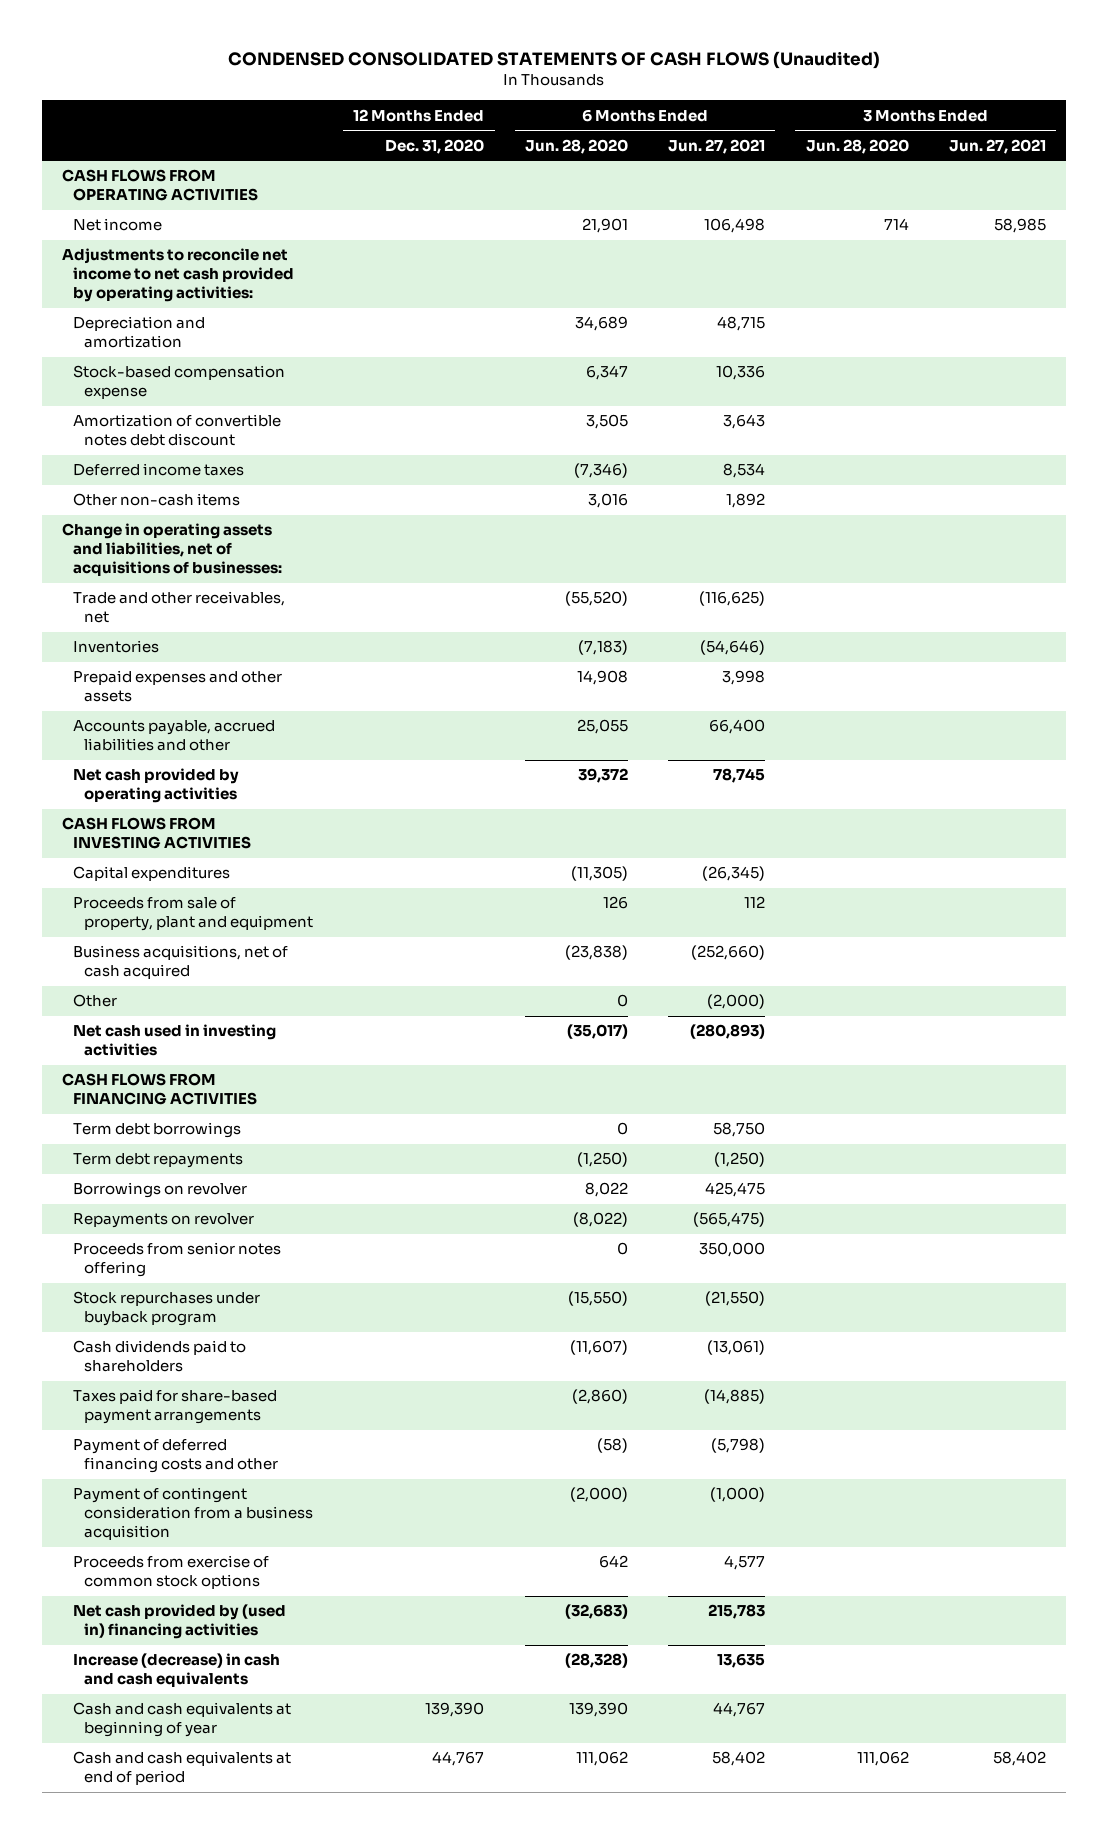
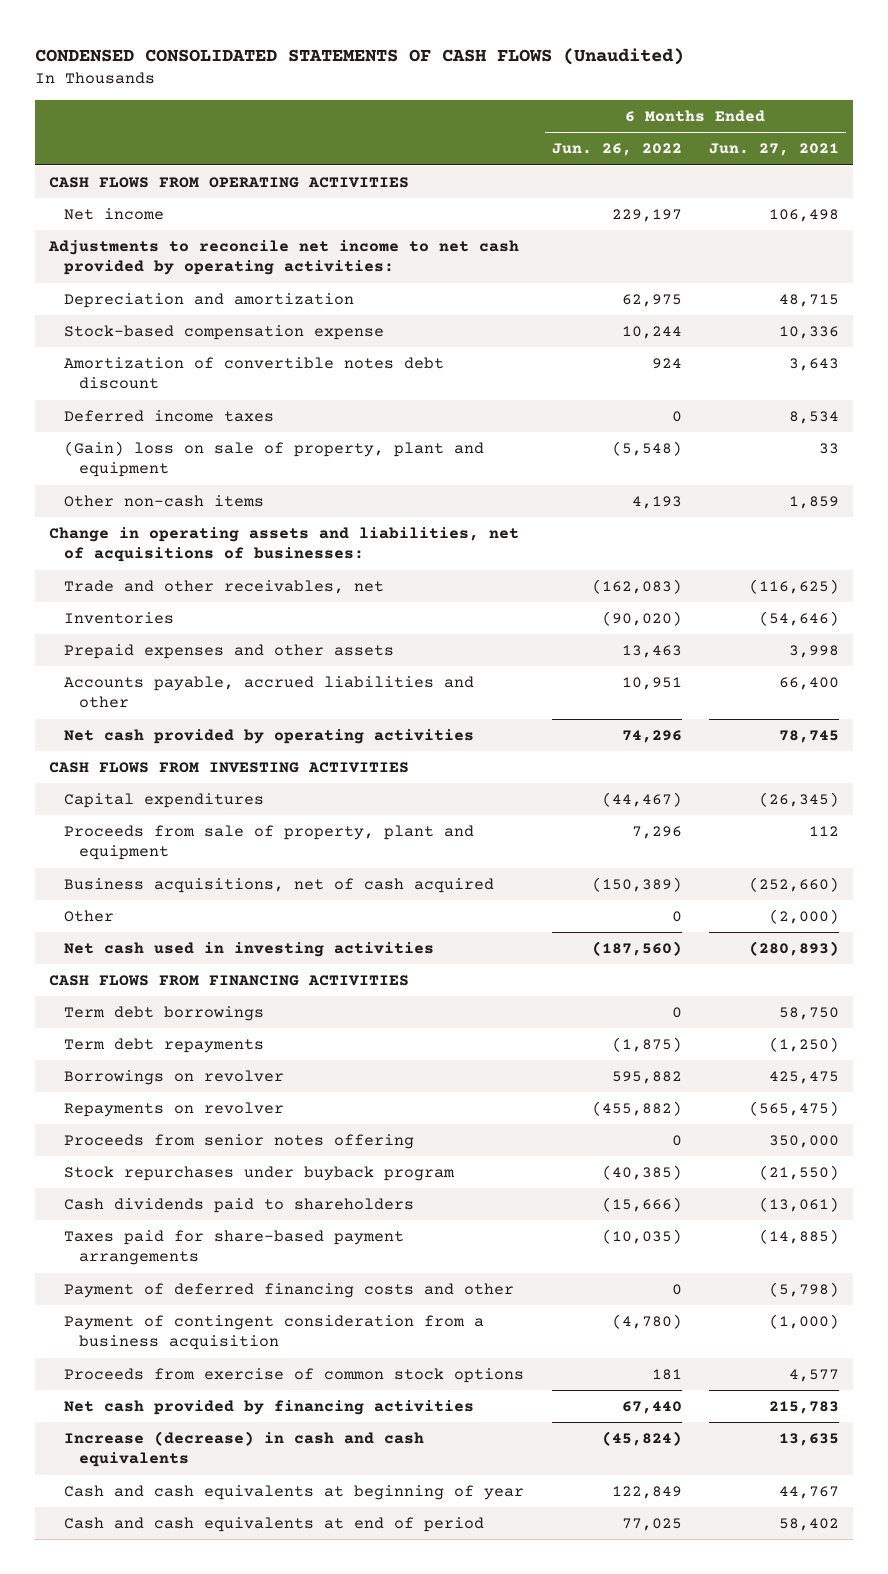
- | 12 Months Ended Dec. 31, 2020 | 6 Months Ended Jun. 28, 2020 | 6 Months Ended Jun. 27, 2021 | 3 Months Ended Jun. 28, 2020 | 3 Months Ended Jun. 27, 2021
+ | 6 Months Ended Jun. 26, 2022 | 6 Months Ended Jun. 27, 2021
- Other non-cash items | | 3,016 | 1,892 | |
+ (Gain) loss on sale of property, plant and equipment | (5,548) | 33
+ Other non-cash items | 4,193 | 1,859
- Net cash provided by (used in) financing activities | | (32,683) | 215,783 | |
+ Net cash provided by financing activities | 67,440 | 215,783

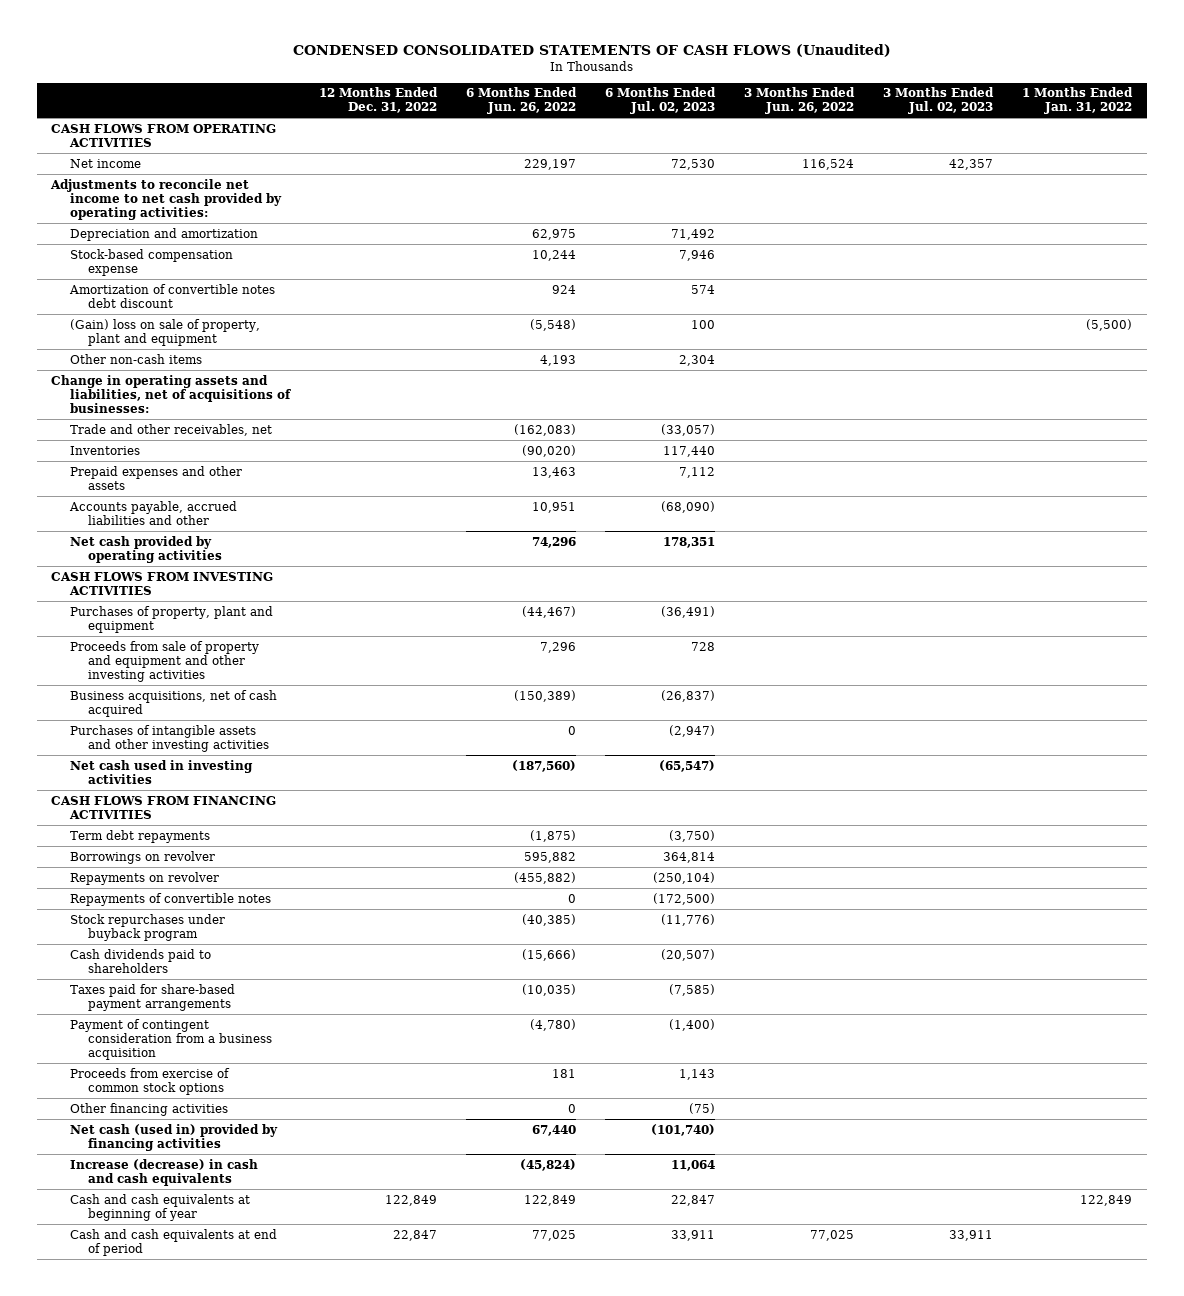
- | 6 Months Ended Jun. 26, 2022 | 6 Months Ended Jun. 27, 2021
+ | 12 Months Ended Dec. 31, 2022 | 6 Months Ended Jun. 26, 2022 | 6 Months Ended Jul. 02, 2023 | 3 Months Ended Jun. 26, 2022 | 3 Months Ended Jul. 02, 2023 | 1 Months Ended Jan. 31, 2022
- Deferred income taxes | 0 | 8,534
- Capital expenditures | (44,467) | (26,345)
- Proceeds from sale of property, plant and equipment | 7,296 | 112
+ Purchases of property, plant and equipment | | (44,467) | (36,491) | | |
+ Proceeds from sale of property and equipment and other investing activities | | 7,296 | 728 | | |
- Other | 0 | (2,000)
+ Purchases of intangible assets and other investing activities | | 0 | (2,947) | | |
- Term debt borrowings | 0 | 58,750
- Proceeds from senior notes offering | 0 | 350,000
+ Repayments of convertible notes | | 0 | (172,500) | | |
- Payment of deferred financing costs and other | 0 | (5,798)
- Net cash provided by financing activities | 67,440 | 215,783
+ Other financing activities | | 0 | (75) | | |
+ Net cash (used in) provided by financing activities | | 67,440 | (101,740) | | |

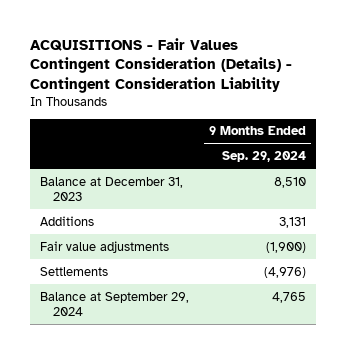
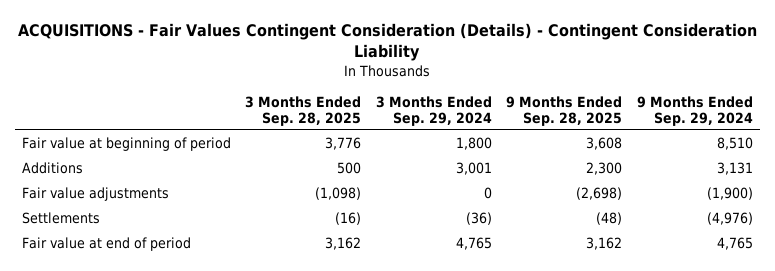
- | 9 Months Ended Sep. 29, 2024
+ | 3 Months Ended Sep. 28, 2025 | 3 Months Ended Sep. 29, 2024 | 9 Months Ended Sep. 28, 2025 | 9 Months Ended Sep. 29, 2024
- Balance at December 31, 2023 | 8,510
+ Fair value at beginning of period | 3,776 | 1,800 | 3,608 | 8,510
- Balance at September 29, 2024 | 4,765
+ Fair value at end of period | 3,162 | 4,765 | 3,162 | 4,765

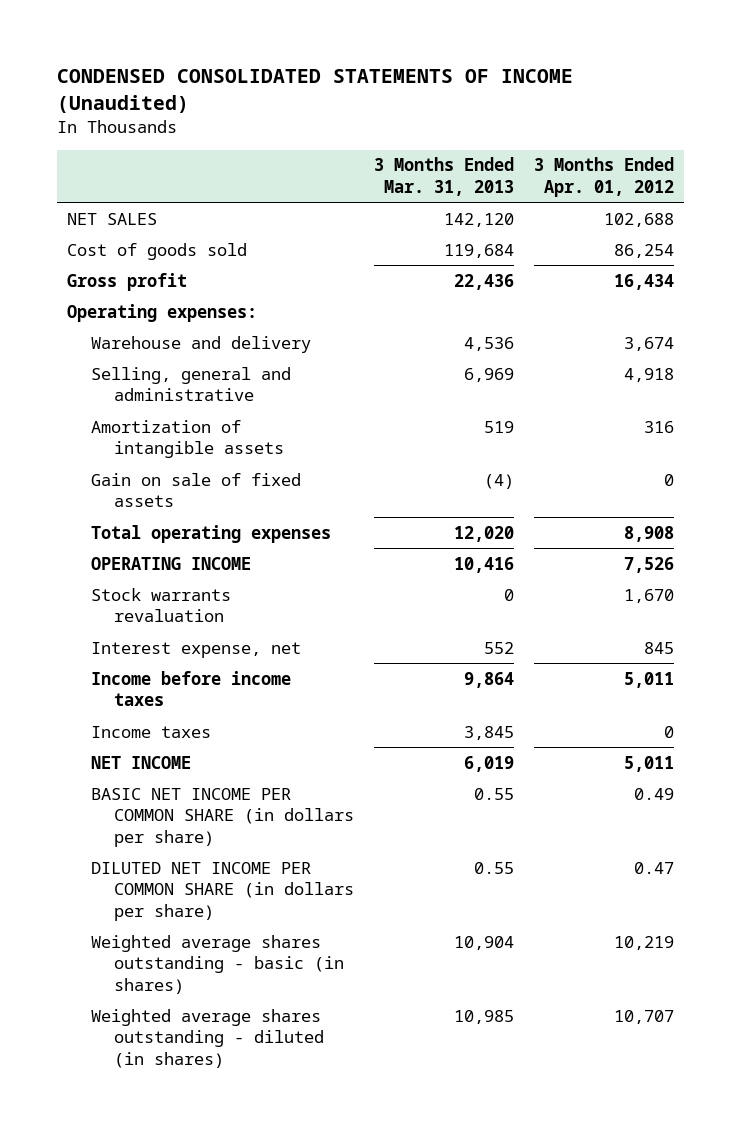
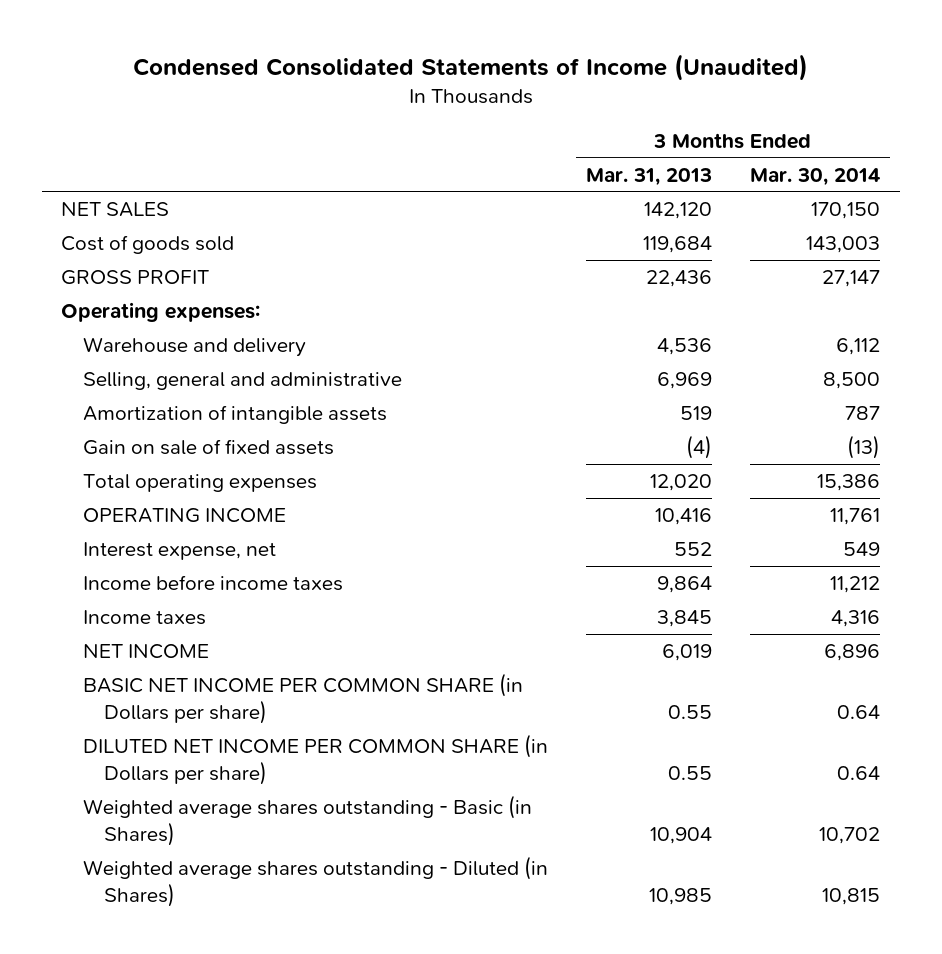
- CONDENSED CONSOLIDATED STATEMENTS OF INCOME (Unaudited)
+ Condensed Consolidated Statements of Income (Unaudited)
- | 3 Months Ended Mar. 31, 2013 | 3 Months Ended Apr. 01, 2012
+ | 3 Months Ended Mar. 31, 2013 | 3 Months Ended Mar. 30, 2014
- Gross profit | 22,436 | 16,434
+ GROSS PROFIT | 22,436 | 27,147
- Stock warrants revaluation | 0 | 1,670
- BASIC NET INCOME PER COMMON SHARE (in dollars per share) | 0.55 | 0.49
- DILUTED NET INCOME PER COMMON SHARE (in dollars per share) | 0.55 | 0.47
- Weighted average shares outstanding - basic (in shares) | 10,904 | 10,219
- Weighted average shares outstanding - diluted (in shares) | 10,985 | 10,707
+ BASIC NET INCOME PER COMMON SHARE (in Dollars per share) | 0.55 | 0.64
+ DILUTED NET INCOME PER COMMON SHARE (in Dollars per share) | 0.55 | 0.64
+ Weighted average shares outstanding - Basic (in Shares) | 10,904 | 10,702
+ Weighted average shares outstanding - Diluted (in Shares) | 10,985 | 10,815

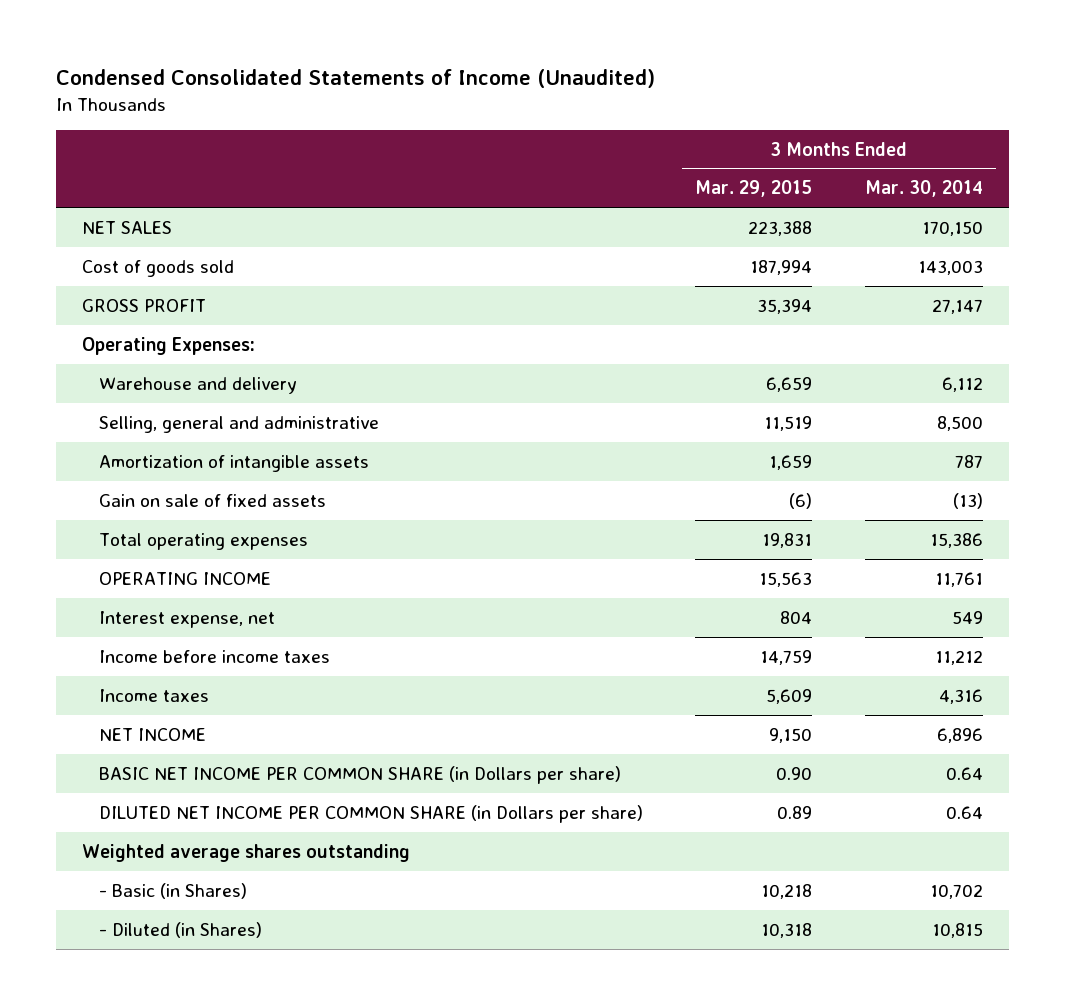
- | 3 Months Ended Mar. 31, 2013 | 3 Months Ended Mar. 30, 2014
+ | 3 Months Ended Mar. 29, 2015 | 3 Months Ended Mar. 30, 2014
- Operating expenses:
+ Operating Expenses:
- Weighted average shares outstanding - Basic (in Shares) | 10,904 | 10,702
- Weighted average shares outstanding - Diluted (in Shares) | 10,985 | 10,815
+ Weighted average shares outstanding
+ - Basic (in Shares) | 10,218 | 10,702
+ - Diluted (in Shares) | 10,318 | 10,815

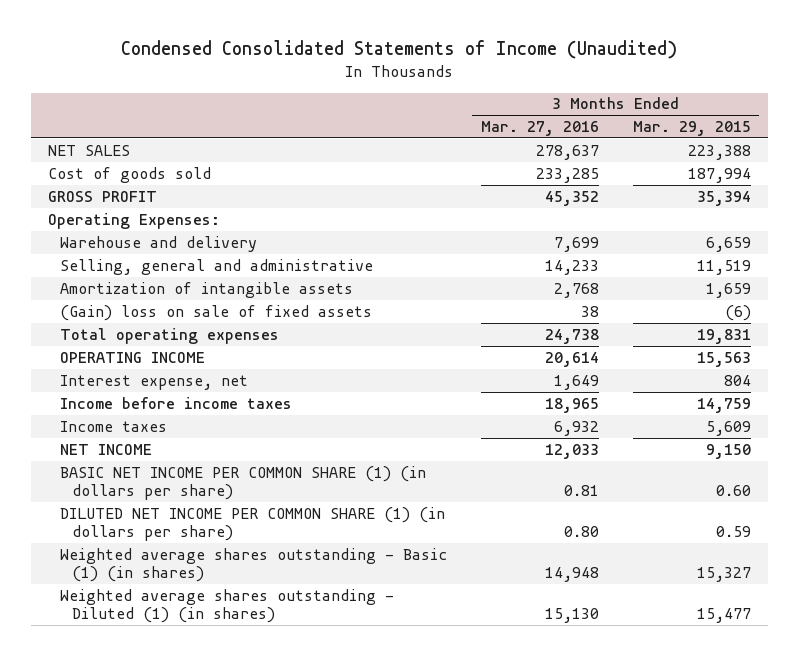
- | 3 Months Ended Mar. 29, 2015 | 3 Months Ended Mar. 30, 2014
+ | 3 Months Ended Mar. 27, 2016 | 3 Months Ended Mar. 29, 2015
- Gain on sale of fixed assets | (6) | (13)
+ (Gain) loss on sale of fixed assets | 38 | (6)
- BASIC NET INCOME PER COMMON SHARE (in Dollars per share) | 0.90 | 0.64
- DILUTED NET INCOME PER COMMON SHARE (in Dollars per share) | 0.89 | 0.64
- Weighted average shares outstanding
- - Basic (in Shares) | 10,218 | 10,702
- - Diluted (in Shares) | 10,318 | 10,815
+ BASIC NET INCOME PER COMMON SHARE (1) (in dollars per share) | 0.81 | 0.60
+ DILUTED NET INCOME PER COMMON SHARE (1) (in dollars per share) | 0.80 | 0.59
+ Weighted average shares outstanding - Basic (1) (in shares) | 14,948 | 15,327
+ Weighted average shares outstanding - Diluted (1) (in shares) | 15,130 | 15,477

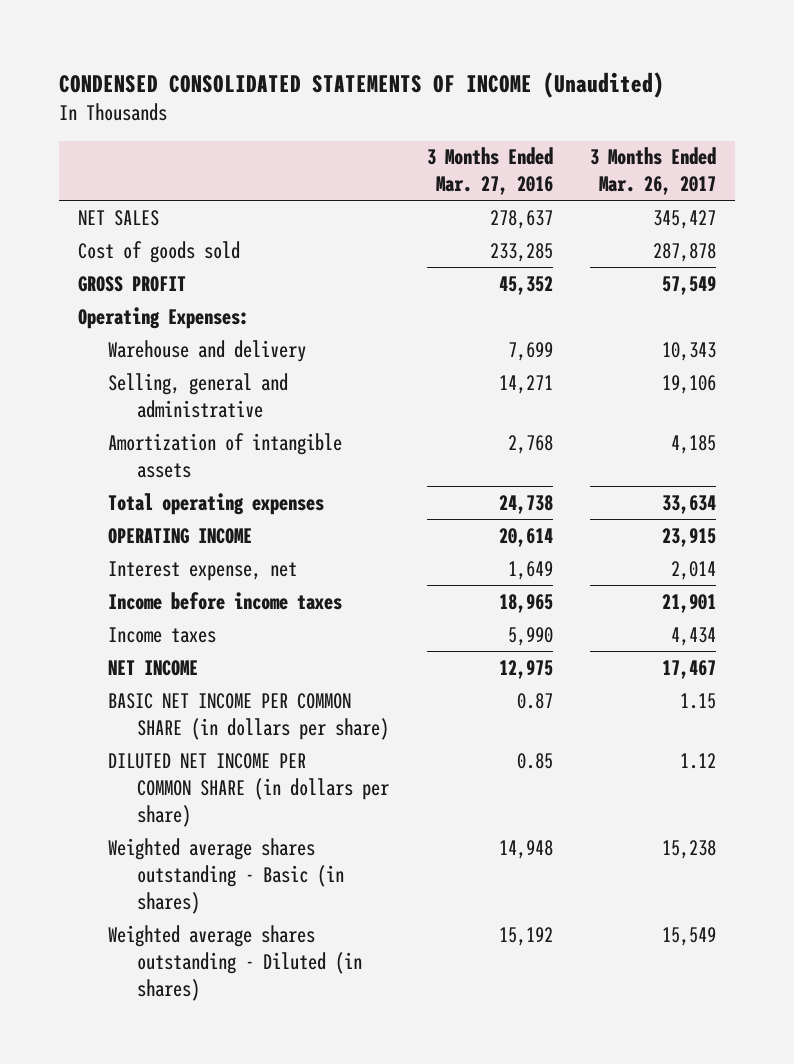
- Condensed Consolidated Statements of Income (Unaudited)
+ CONDENSED CONSOLIDATED STATEMENTS OF INCOME (Unaudited)
- | 3 Months Ended Mar. 27, 2016 | 3 Months Ended Mar. 29, 2015
+ | 3 Months Ended Mar. 27, 2016 | 3 Months Ended Mar. 26, 2017
- Selling, general and administrative | 14,233 | 11,519
+ Selling, general and administrative | 14,271 | 19,106
- (Gain) loss on sale of fixed assets | 38 | (6)
- Income taxes | 6,932 | 5,609
- NET INCOME | 12,033 | 9,150
- BASIC NET INCOME PER COMMON SHARE (1) (in dollars per share) | 0.81 | 0.60
- DILUTED NET INCOME PER COMMON SHARE (1) (in dollars per share) | 0.80 | 0.59
- Weighted average shares outstanding - Basic (1) (in shares) | 14,948 | 15,327
- Weighted average shares outstanding - Diluted (1) (in shares) | 15,130 | 15,477
+ Income taxes | 5,990 | 4,434
+ NET INCOME | 12,975 | 17,467
+ BASIC NET INCOME PER COMMON SHARE (in dollars per share) | 0.87 | 1.15
+ DILUTED NET INCOME PER COMMON SHARE (in dollars per share) | 0.85 | 1.12
+ Weighted average shares outstanding - Basic (in shares) | 14,948 | 15,238
+ Weighted average shares outstanding - Diluted (in shares) | 15,192 | 15,549

